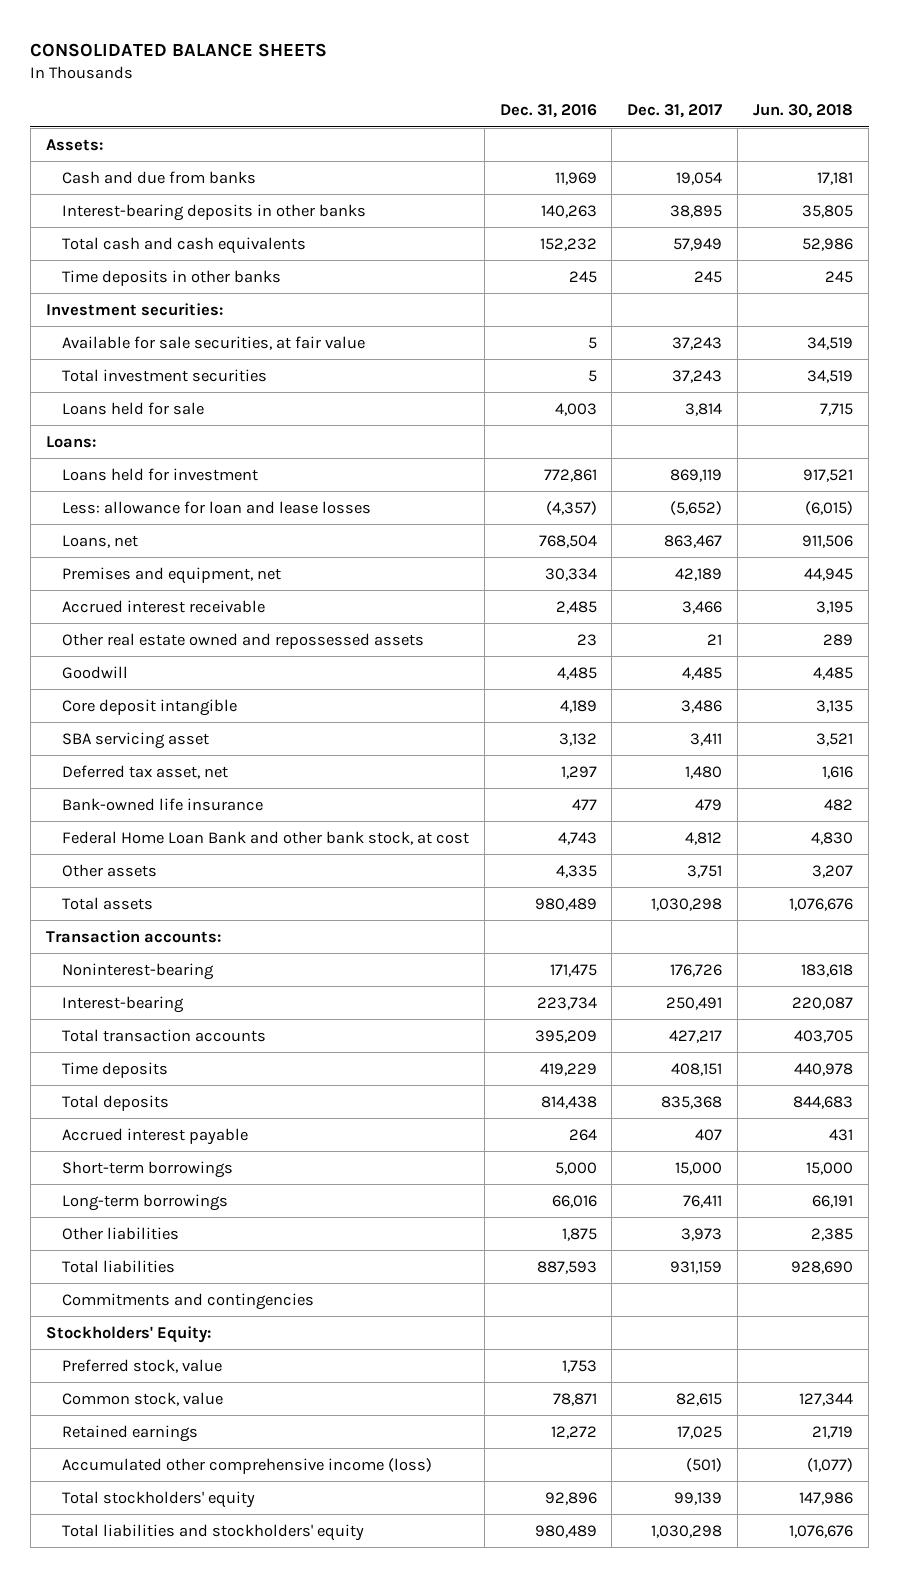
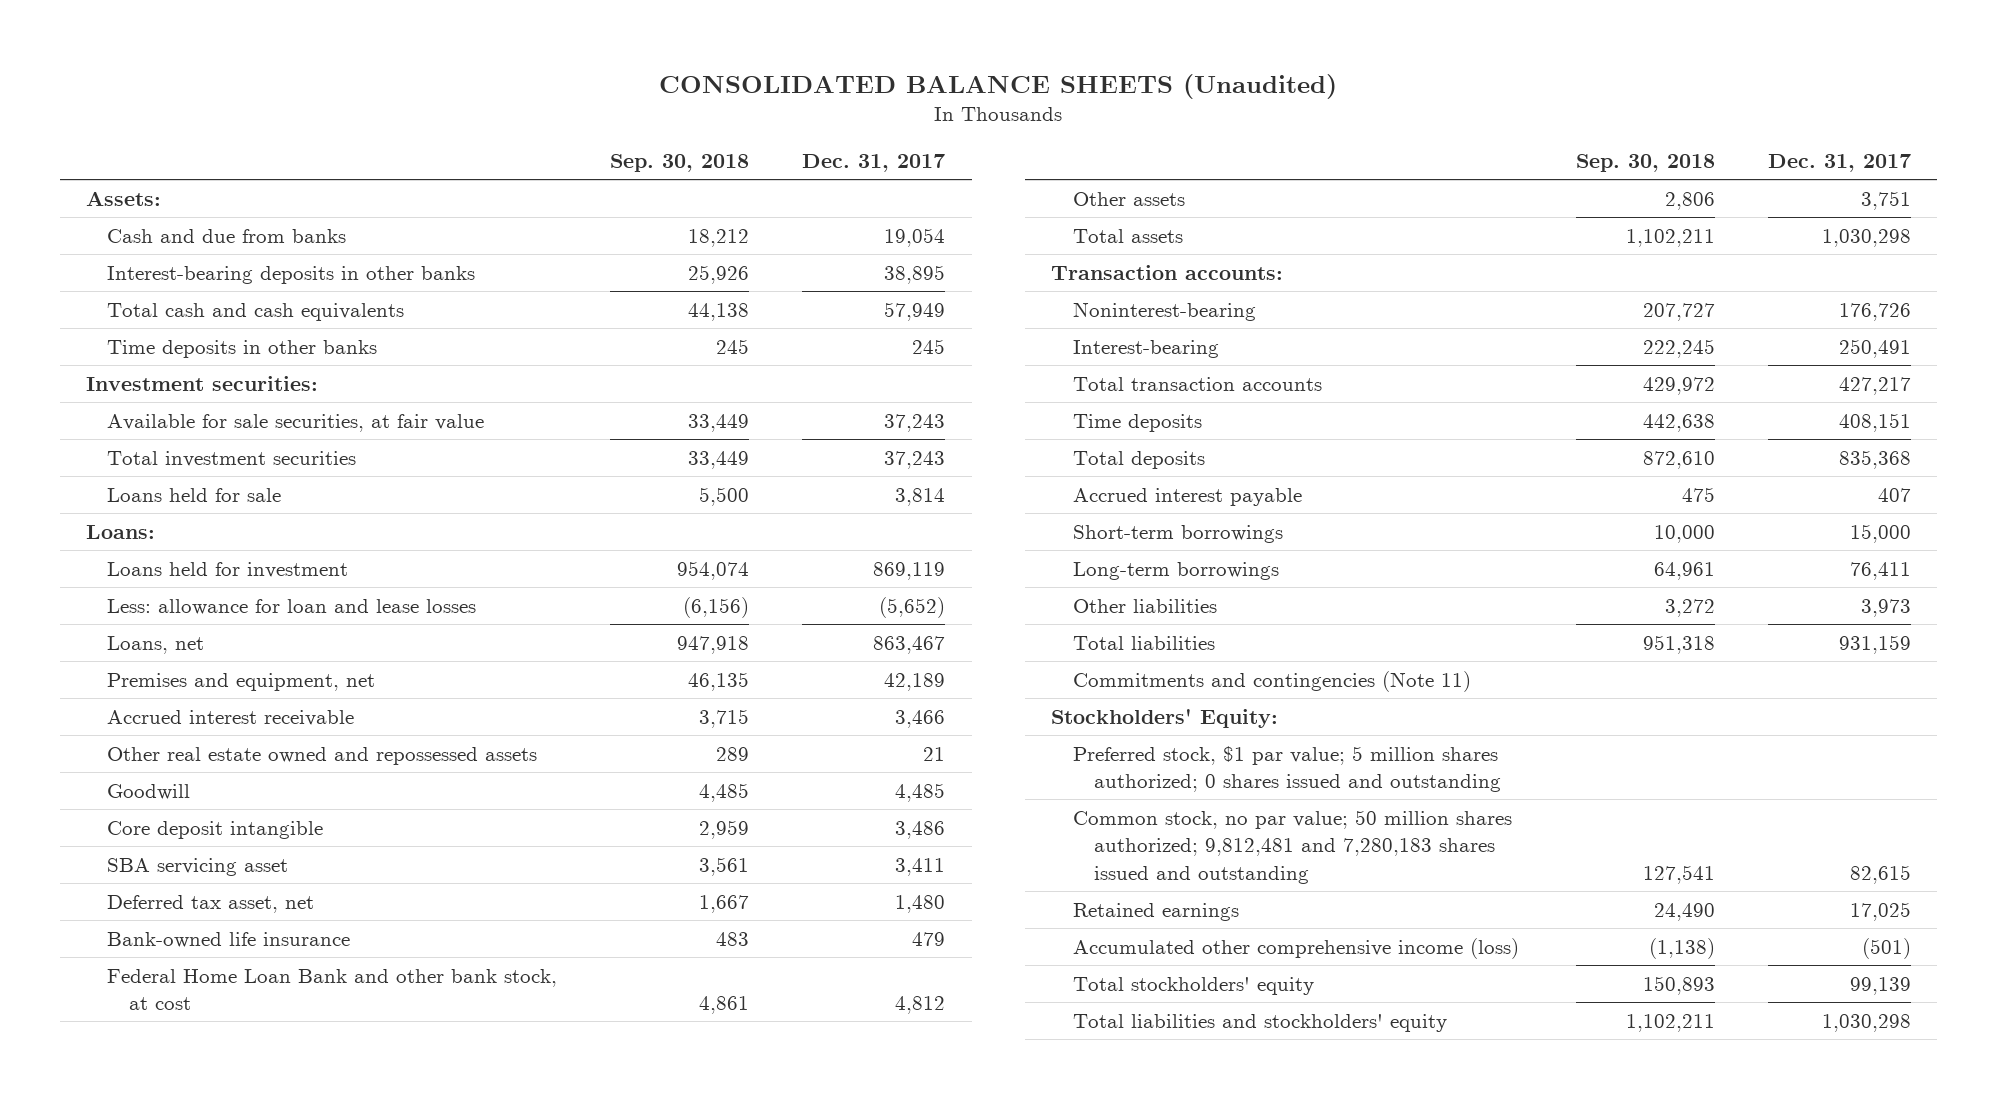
- CONSOLIDATED BALANCE SHEETS
+ CONSOLIDATED BALANCE SHEETS (Unaudited)
- | Dec. 31, 2016 | Dec. 31, 2017 | Jun. 30, 2018
+ | Sep. 30, 2018 | Dec. 31, 2017
- Commitments and contingencies
+ Commitments and contingencies (Note 11)
- Preferred stock, value | 1,753 | |
- Common stock, value | 78,871 | 82,615 | 127,344
+ Preferred stock, $1 par value; 5 million shares authorized; 0 shares issued and outstanding
+ Common stock, no par value; 50 million shares authorized; 9,812,481 and 7,280,183 shares issued and outstanding | 127,541 | 82,615

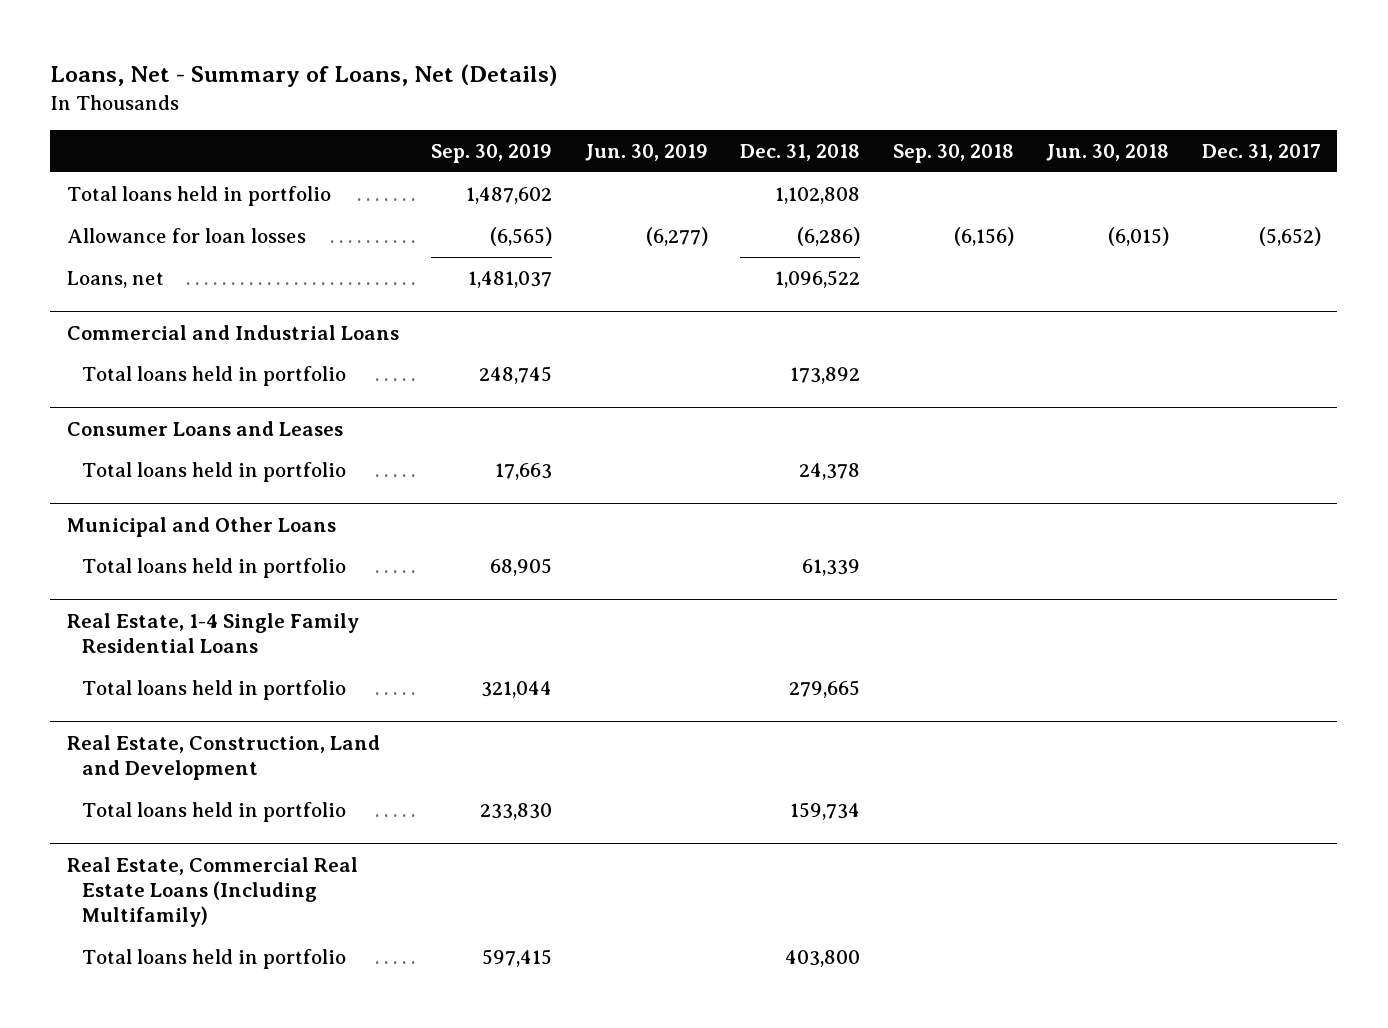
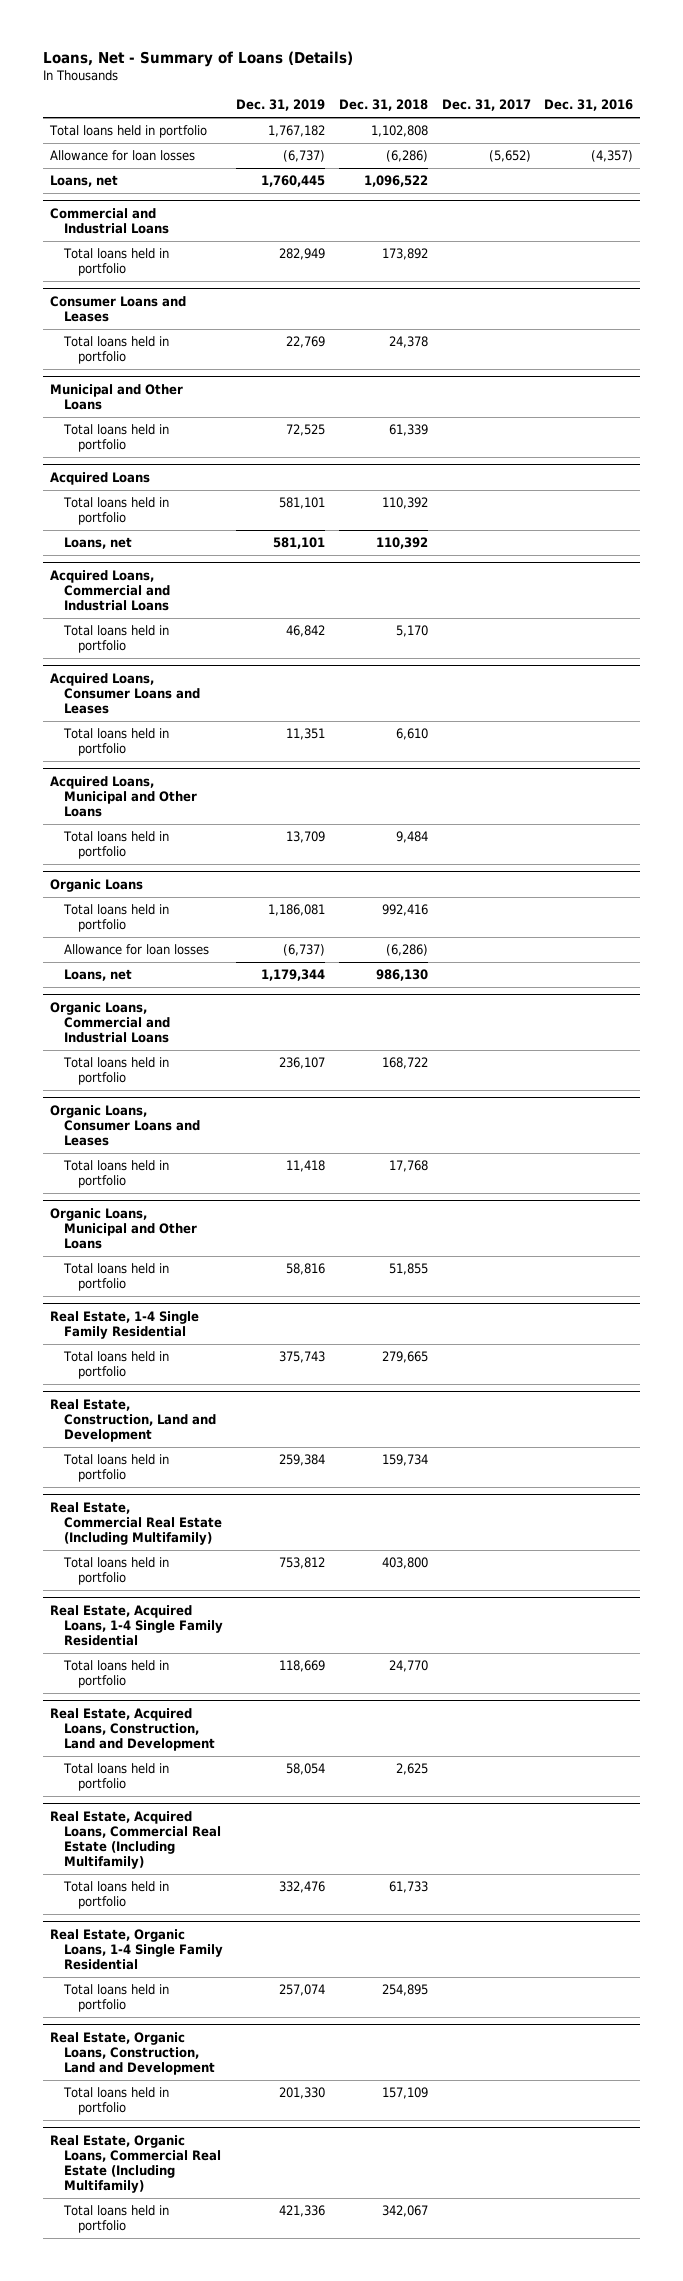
- Loans, Net - Summary of Loans, Net (Details)
+ Loans, Net - Summary of Loans (Details)
- | Sep. 30, 2019 | Jun. 30, 2019 | Dec. 31, 2018 | Sep. 30, 2018 | Jun. 30, 2018 | Dec. 31, 2017
+ | Dec. 31, 2019 | Dec. 31, 2018 | Dec. 31, 2017 | Dec. 31, 2016
- Real Estate, 1-4 Single Family Residential Loans
+ Acquired Loans
+ Total loans held in portfolio | 581,101 | 110,392 | |
+ Loans, net | 581,101 | 110,392 | |
+ Acquired Loans, Commercial and Industrial Loans
+ Total loans held in portfolio | 46,842 | 5,170 | |
+ Acquired Loans, Consumer Loans and Leases
+ Total loans held in portfolio | 11,351 | 6,610 | |
+ Acquired Loans, Municipal and Other Loans
+ Total loans held in portfolio | 13,709 | 9,484 | |
+ Organic Loans
+ Total loans held in portfolio | 1,186,081 | 992,416 | |
+ Allowance for loan losses | (6,737) | (6,286) | |
+ Loans, net | 1,179,344 | 986,130 | |
+ Organic Loans, Commercial and Industrial Loans
+ Total loans held in portfolio | 236,107 | 168,722 | |
+ Organic Loans, Consumer Loans and Leases
+ Total loans held in portfolio | 11,418 | 17,768 | |
+ Organic Loans, Municipal and Other Loans
+ Total loans held in portfolio | 58,816 | 51,855 | |
+ Real Estate, 1-4 Single Family Residential
- Real Estate, Commercial Real Estate Loans (Including Multifamily)
+ Real Estate, Commercial Real Estate (Including Multifamily)
+ Real Estate, Acquired Loans, 1-4 Single Family Residential
+ Total loans held in portfolio | 118,669 | 24,770 | |
+ Real Estate, Acquired Loans, Construction, Land and Development
+ Total loans held in portfolio | 58,054 | 2,625 | |
+ Real Estate, Acquired Loans, Commercial Real Estate (Including Multifamily)
+ Total loans held in portfolio | 332,476 | 61,733 | |
+ Real Estate, Organic Loans, 1-4 Single Family Residential
+ Total loans held in portfolio | 257,074 | 254,895 | |
+ Real Estate, Organic Loans, Construction, Land and Development
+ Total loans held in portfolio | 201,330 | 157,109 | |
+ Real Estate, Organic Loans, Commercial Real Estate (Including Multifamily)
+ Total loans held in portfolio | 421,336 | 342,067 | |

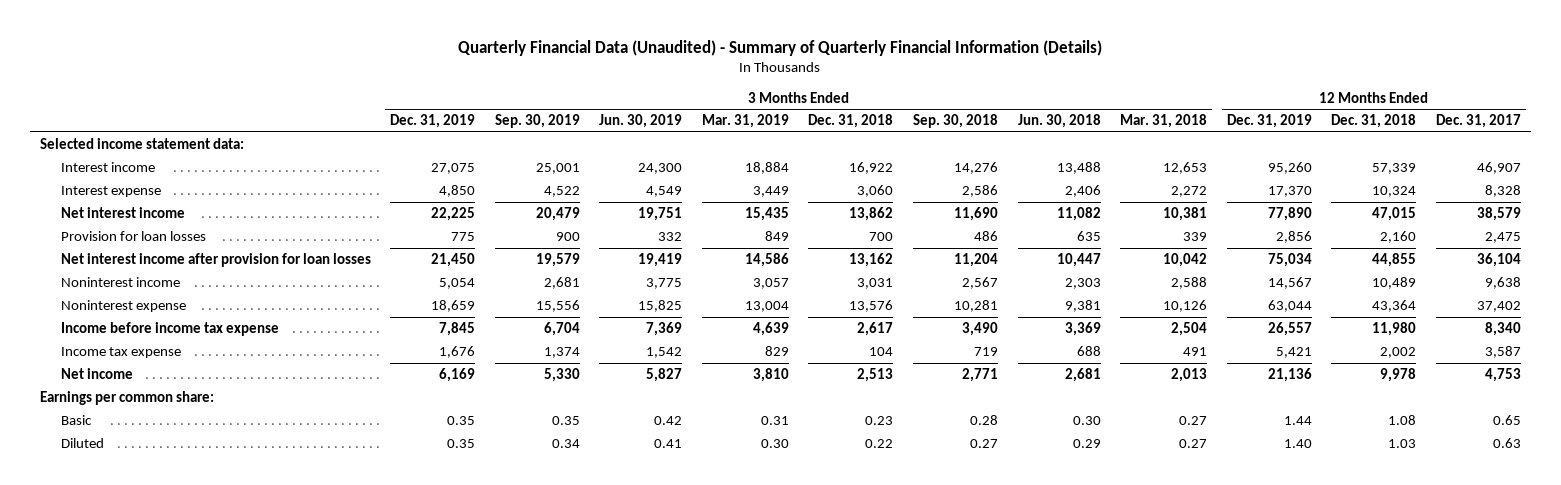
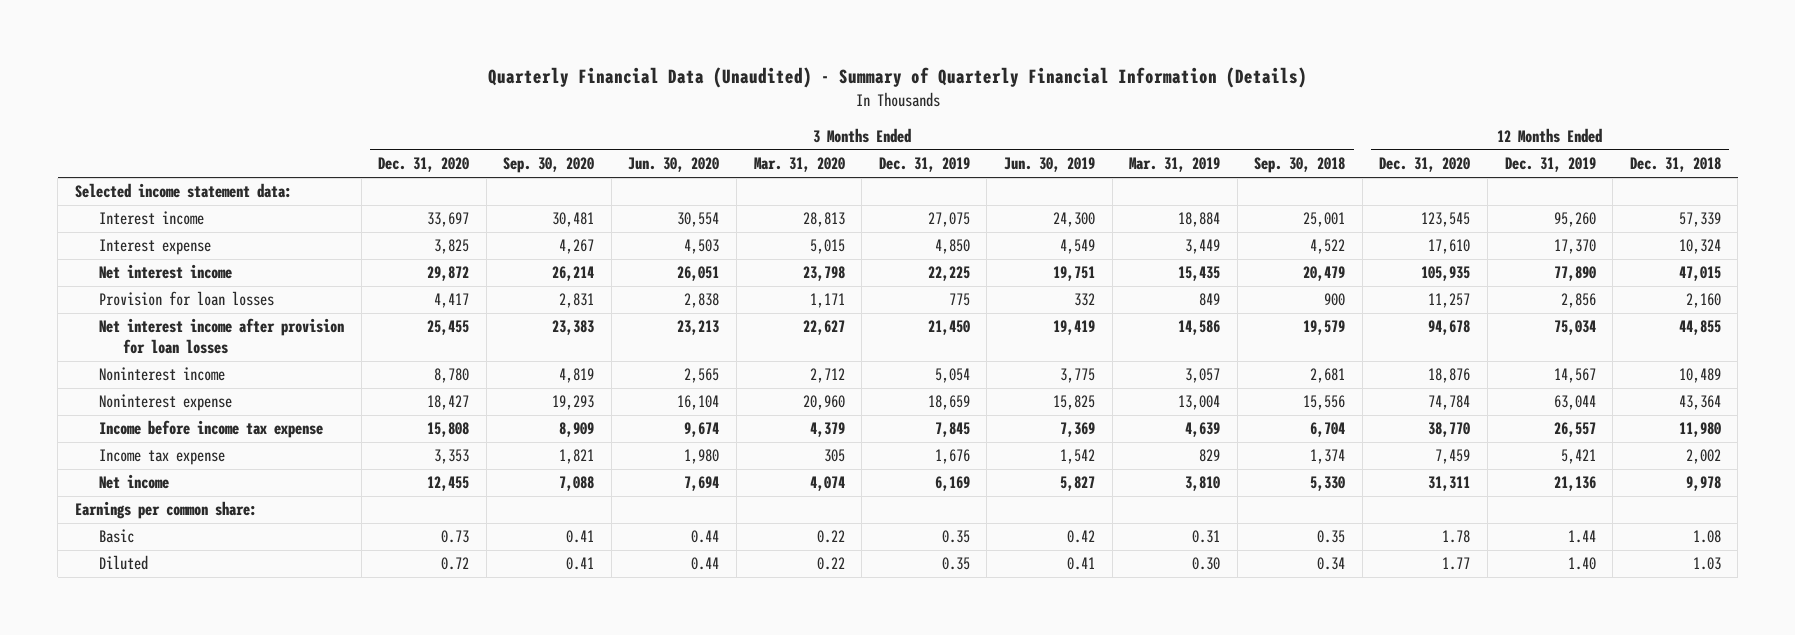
- | 3 Months Ended Dec. 31, 2019 | 3 Months Ended Sep. 30, 2019 | 3 Months Ended Jun. 30, 2019 | 3 Months Ended Mar. 31, 2019 | 3 Months Ended Dec. 31, 2018 | 3 Months Ended Sep. 30, 2018 | 3 Months Ended Jun. 30, 2018 | 3 Months Ended Mar. 31, 2018 | 12 Months Ended Dec. 31, 2019 | 12 Months Ended Dec. 31, 2018 | 12 Months Ended Dec. 31, 2017
+ | 3 Months Ended Dec. 31, 2020 | 3 Months Ended Sep. 30, 2020 | 3 Months Ended Jun. 30, 2020 | 3 Months Ended Mar. 31, 2020 | 3 Months Ended Dec. 31, 2019 | 3 Months Ended Jun. 30, 2019 | 3 Months Ended Mar. 31, 2019 | 3 Months Ended Sep. 30, 2018 | 12 Months Ended Dec. 31, 2020 | 12 Months Ended Dec. 31, 2019 | 12 Months Ended Dec. 31, 2018
- Interest income | 27,075 | 25,001 | 24,300 | 18,884 | 16,922 | 14,276 | 13,488 | 12,653 | 95,260 | 57,339 | 46,907
- Interest expense | 4,850 | 4,522 | 4,549 | 3,449 | 3,060 | 2,586 | 2,406 | 2,272 | 17,370 | 10,324 | 8,328
- Net interest income | 22,225 | 20,479 | 19,751 | 15,435 | 13,862 | 11,690 | 11,082 | 10,381 | 77,890 | 47,015 | 38,579
- Provision for loan losses | 775 | 900 | 332 | 849 | 700 | 486 | 635 | 339 | 2,856 | 2,160 | 2,475
- Net interest income after provision for loan losses | 21,450 | 19,579 | 19,419 | 14,586 | 13,162 | 11,204 | 10,447 | 10,042 | 75,034 | 44,855 | 36,104
- Noninterest income | 5,054 | 2,681 | 3,775 | 3,057 | 3,031 | 2,567 | 2,303 | 2,588 | 14,567 | 10,489 | 9,638
- Noninterest expense | 18,659 | 15,556 | 15,825 | 13,004 | 13,576 | 10,281 | 9,381 | 10,126 | 63,044 | 43,364 | 37,402
- Income before income tax expense | 7,845 | 6,704 | 7,369 | 4,639 | 2,617 | 3,490 | 3,369 | 2,504 | 26,557 | 11,980 | 8,340
- Income tax expense | 1,676 | 1,374 | 1,542 | 829 | 104 | 719 | 688 | 491 | 5,421 | 2,002 | 3,587
- Net income | 6,169 | 5,330 | 5,827 | 3,810 | 2,513 | 2,771 | 2,681 | 2,013 | 21,136 | 9,978 | 4,753
+ Interest income | 33,697 | 30,481 | 30,554 | 28,813 | 27,075 | 24,300 | 18,884 | 25,001 | 123,545 | 95,260 | 57,339
+ Interest expense | 3,825 | 4,267 | 4,503 | 5,015 | 4,850 | 4,549 | 3,449 | 4,522 | 17,610 | 17,370 | 10,324
+ Net interest income | 29,872 | 26,214 | 26,051 | 23,798 | 22,225 | 19,751 | 15,435 | 20,479 | 105,935 | 77,890 | 47,015
+ Provision for loan losses | 4,417 | 2,831 | 2,838 | 1,171 | 775 | 332 | 849 | 900 | 11,257 | 2,856 | 2,160
+ Net interest income after provision for loan losses | 25,455 | 23,383 | 23,213 | 22,627 | 21,450 | 19,419 | 14,586 | 19,579 | 94,678 | 75,034 | 44,855
+ Noninterest income | 8,780 | 4,819 | 2,565 | 2,712 | 5,054 | 3,775 | 3,057 | 2,681 | 18,876 | 14,567 | 10,489
+ Noninterest expense | 18,427 | 19,293 | 16,104 | 20,960 | 18,659 | 15,825 | 13,004 | 15,556 | 74,784 | 63,044 | 43,364
+ Income before income tax expense | 15,808 | 8,909 | 9,674 | 4,379 | 7,845 | 7,369 | 4,639 | 6,704 | 38,770 | 26,557 | 11,980
+ Income tax expense | 3,353 | 1,821 | 1,980 | 305 | 1,676 | 1,542 | 829 | 1,374 | 7,459 | 5,421 | 2,002
+ Net income | 12,455 | 7,088 | 7,694 | 4,074 | 6,169 | 5,827 | 3,810 | 5,330 | 31,311 | 21,136 | 9,978
- Basic | 0.35 | 0.35 | 0.42 | 0.31 | 0.23 | 0.28 | 0.30 | 0.27 | 1.44 | 1.08 | 0.65
- Diluted | 0.35 | 0.34 | 0.41 | 0.30 | 0.22 | 0.27 | 0.29 | 0.27 | 1.40 | 1.03 | 0.63
+ Basic | 0.73 | 0.41 | 0.44 | 0.22 | 0.35 | 0.42 | 0.31 | 0.35 | 1.78 | 1.44 | 1.08
+ Diluted | 0.72 | 0.41 | 0.44 | 0.22 | 0.35 | 0.41 | 0.30 | 0.34 | 1.77 | 1.40 | 1.03

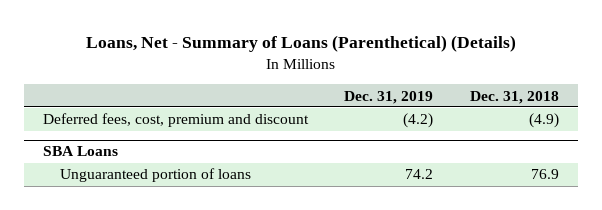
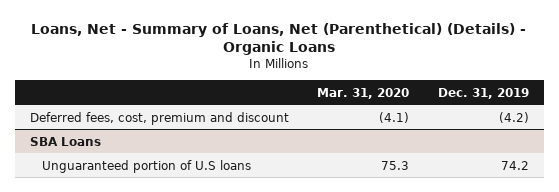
- Loans, Net - Summary of Loans (Parenthetical) (Details)
+ Loans, Net - Summary of Loans, Net (Parenthetical) (Details) - Organic Loans
- | Dec. 31, 2019 | Dec. 31, 2018
+ | Mar. 31, 2020 | Dec. 31, 2019
@ SBA Loans
- Unguaranteed portion of loans | 74.2 | 76.9
+ Unguaranteed portion of U.S loans | 75.3 | 74.2

